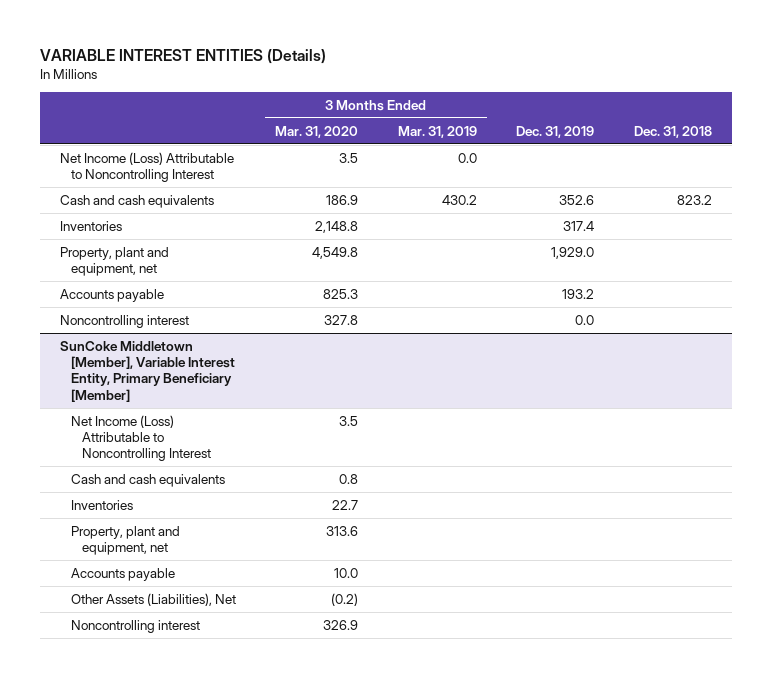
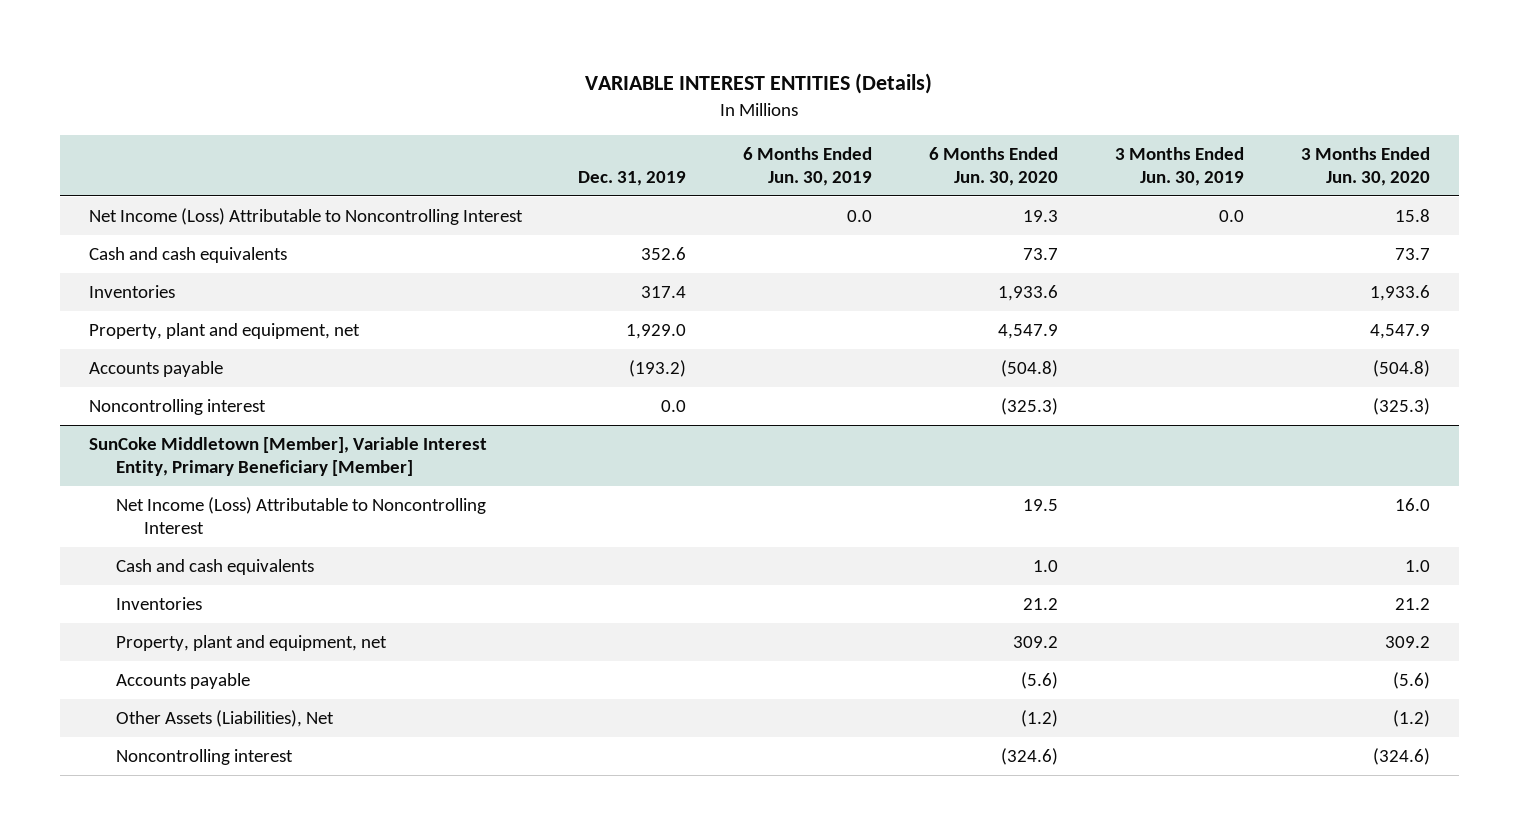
- | 3 Months Ended Mar. 31, 2020 | 3 Months Ended Mar. 31, 2019 | Dec. 31, 2019 | Dec. 31, 2018
+ | Dec. 31, 2019 | 6 Months Ended Jun. 30, 2019 | 6 Months Ended Jun. 30, 2020 | 3 Months Ended Jun. 30, 2019 | 3 Months Ended Jun. 30, 2020
- Accounts payable | 825.3 | | 193.2 |
+ Accounts payable | (193.2) | | (504.8) | | (504.8)

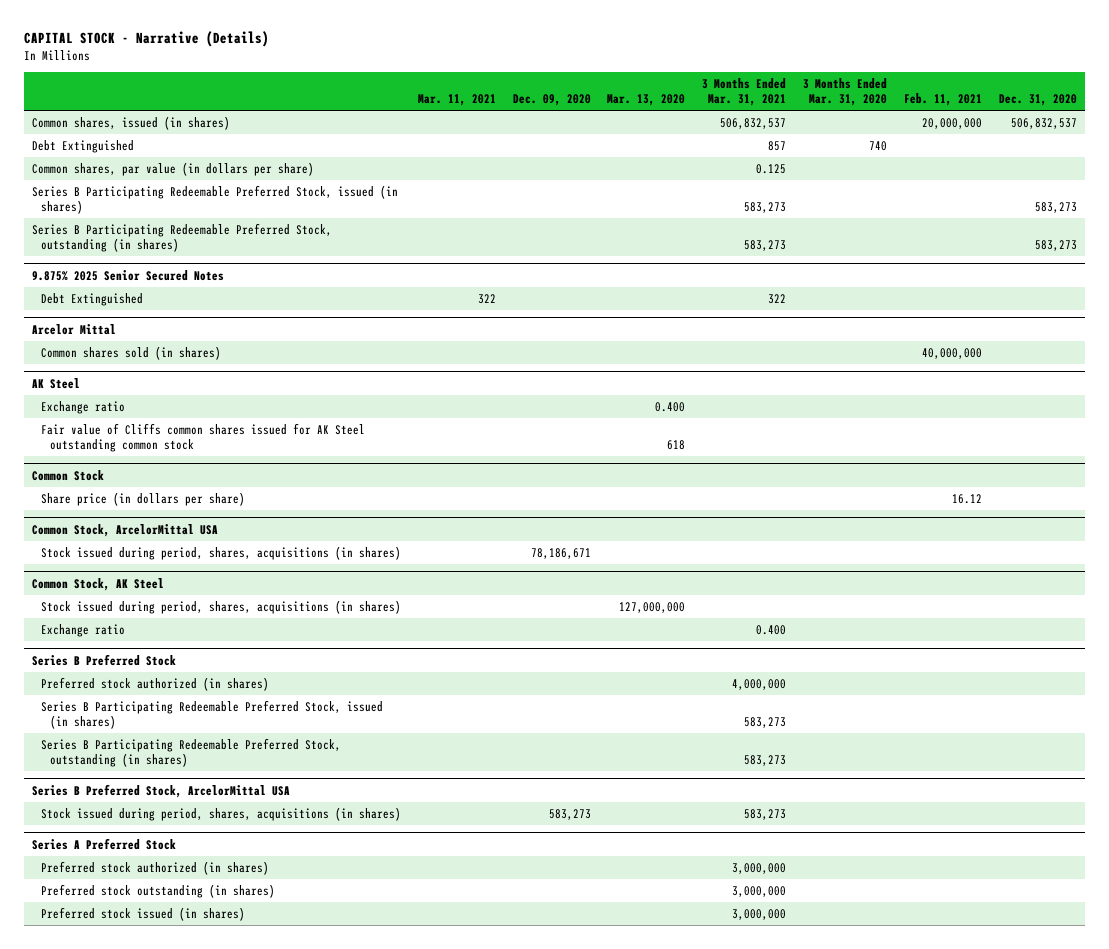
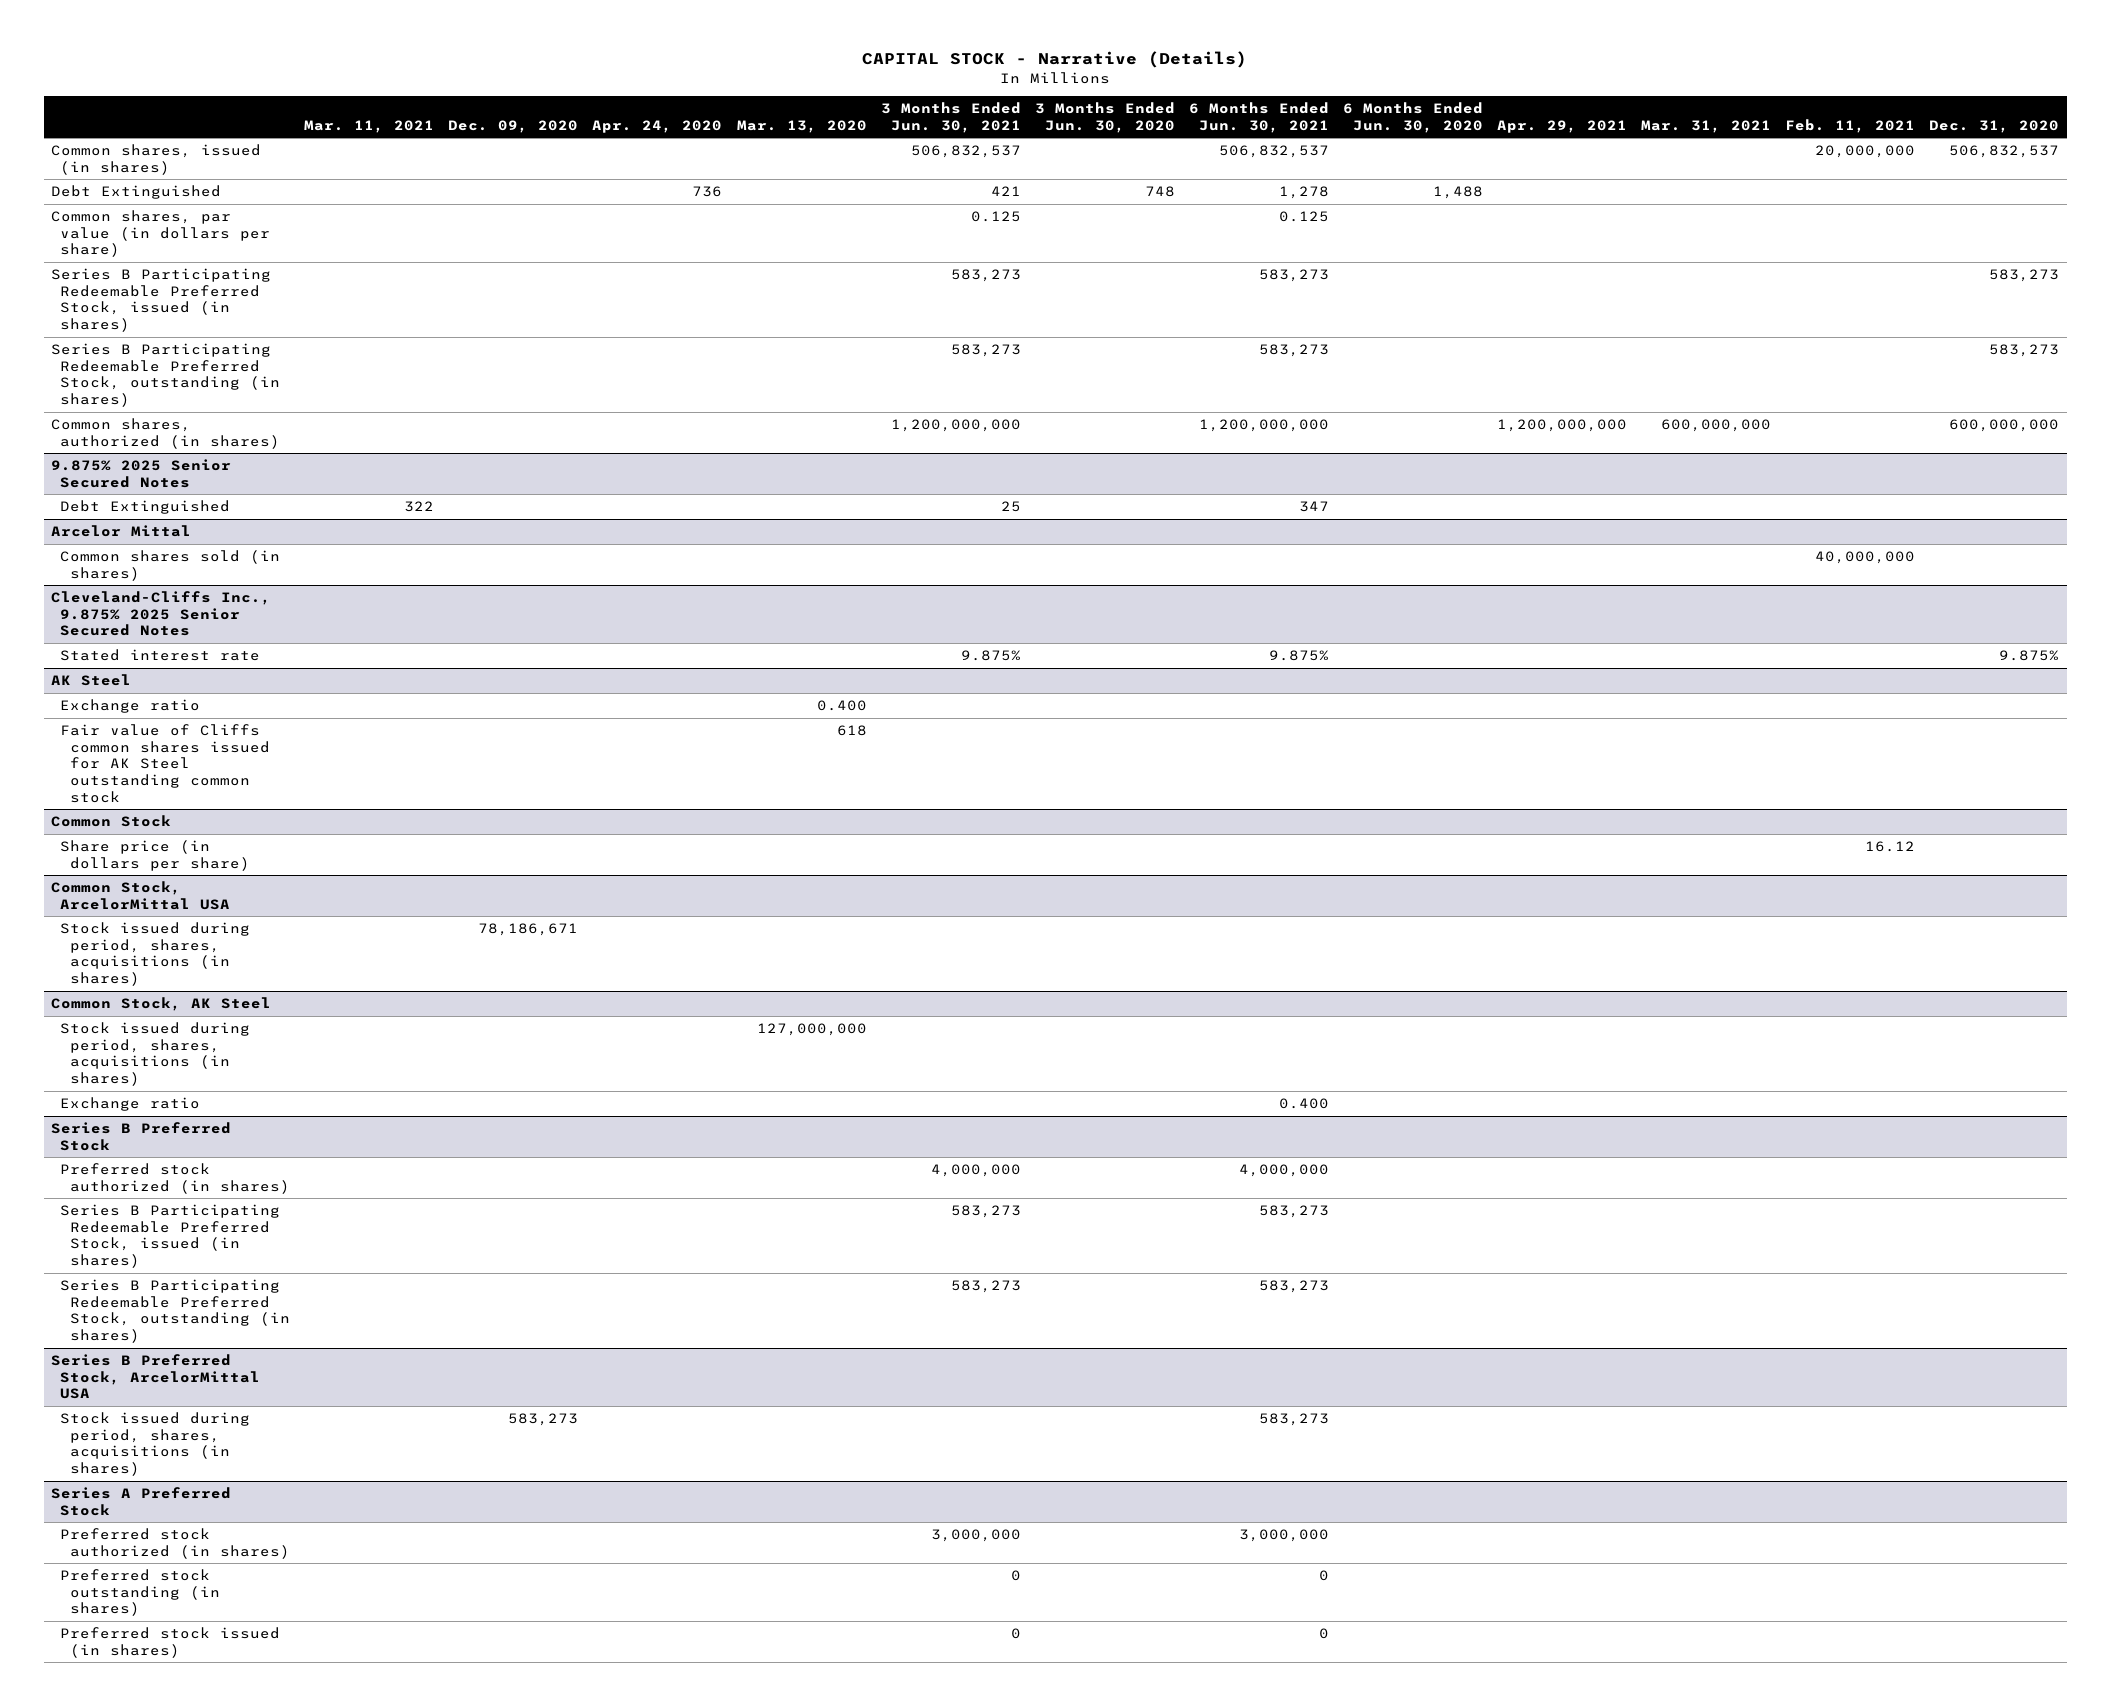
- | Mar. 11, 2021 | Dec. 09, 2020 | Mar. 13, 2020 | 3 Months Ended Mar. 31, 2021 | 3 Months Ended Mar. 31, 2020 | Feb. 11, 2021 | Dec. 31, 2020
+ | Mar. 11, 2021 | Dec. 09, 2020 | Apr. 24, 2020 | Mar. 13, 2020 | 3 Months Ended Jun. 30, 2021 | 3 Months Ended Jun. 30, 2020 | 6 Months Ended Jun. 30, 2021 | 6 Months Ended Jun. 30, 2020 | Apr. 29, 2021 | Mar. 31, 2021 | Feb. 11, 2021 | Dec. 31, 2020
+ Common shares, authorized (in shares) | | | | | 1,200,000,000 | | 1,200,000,000 | | 1,200,000,000 | 600,000,000 | | 600,000,000
+ Cleveland-Cliffs Inc., 9.875% 2025 Senior Secured Notes
+ Stated interest rate | | | | | 9.875% | | 9.875% | | | | | 9.875%

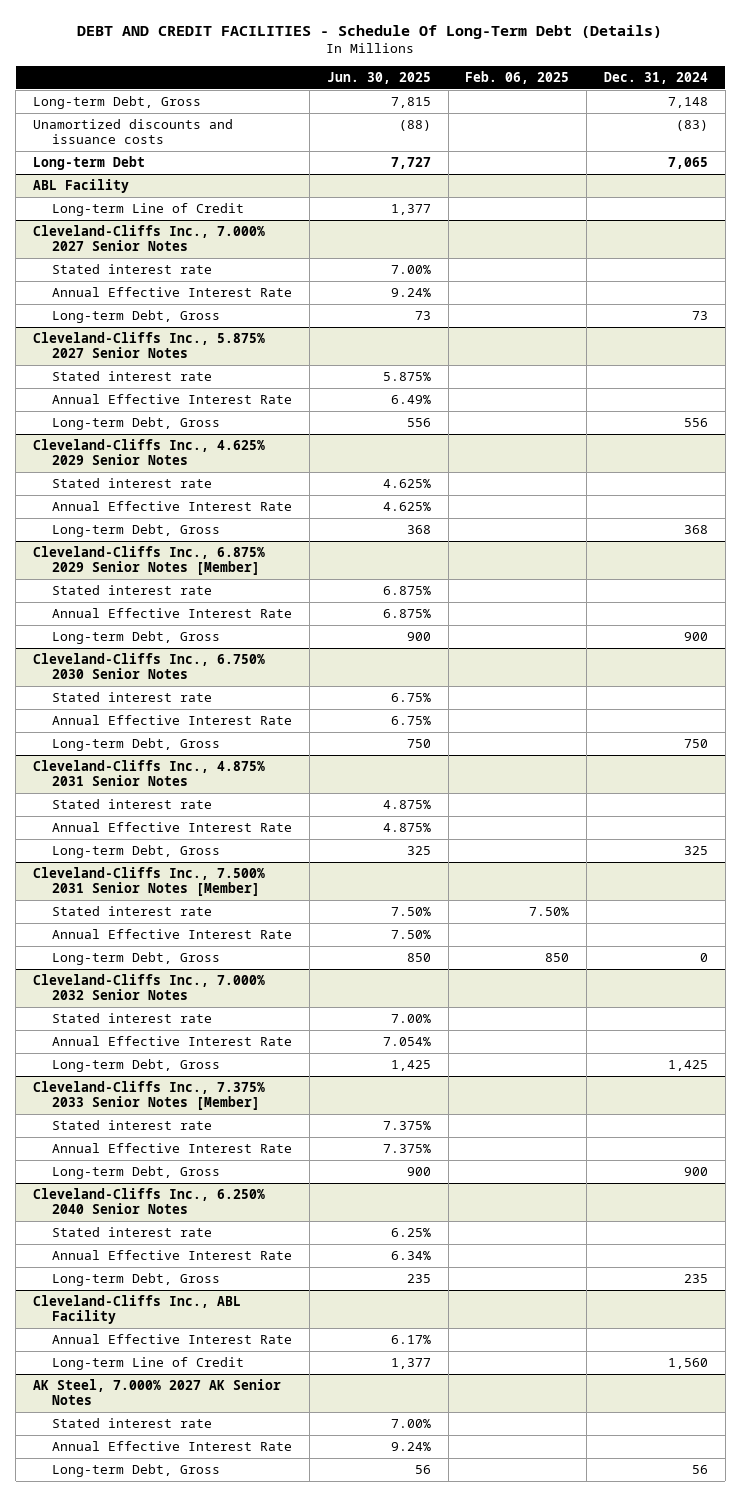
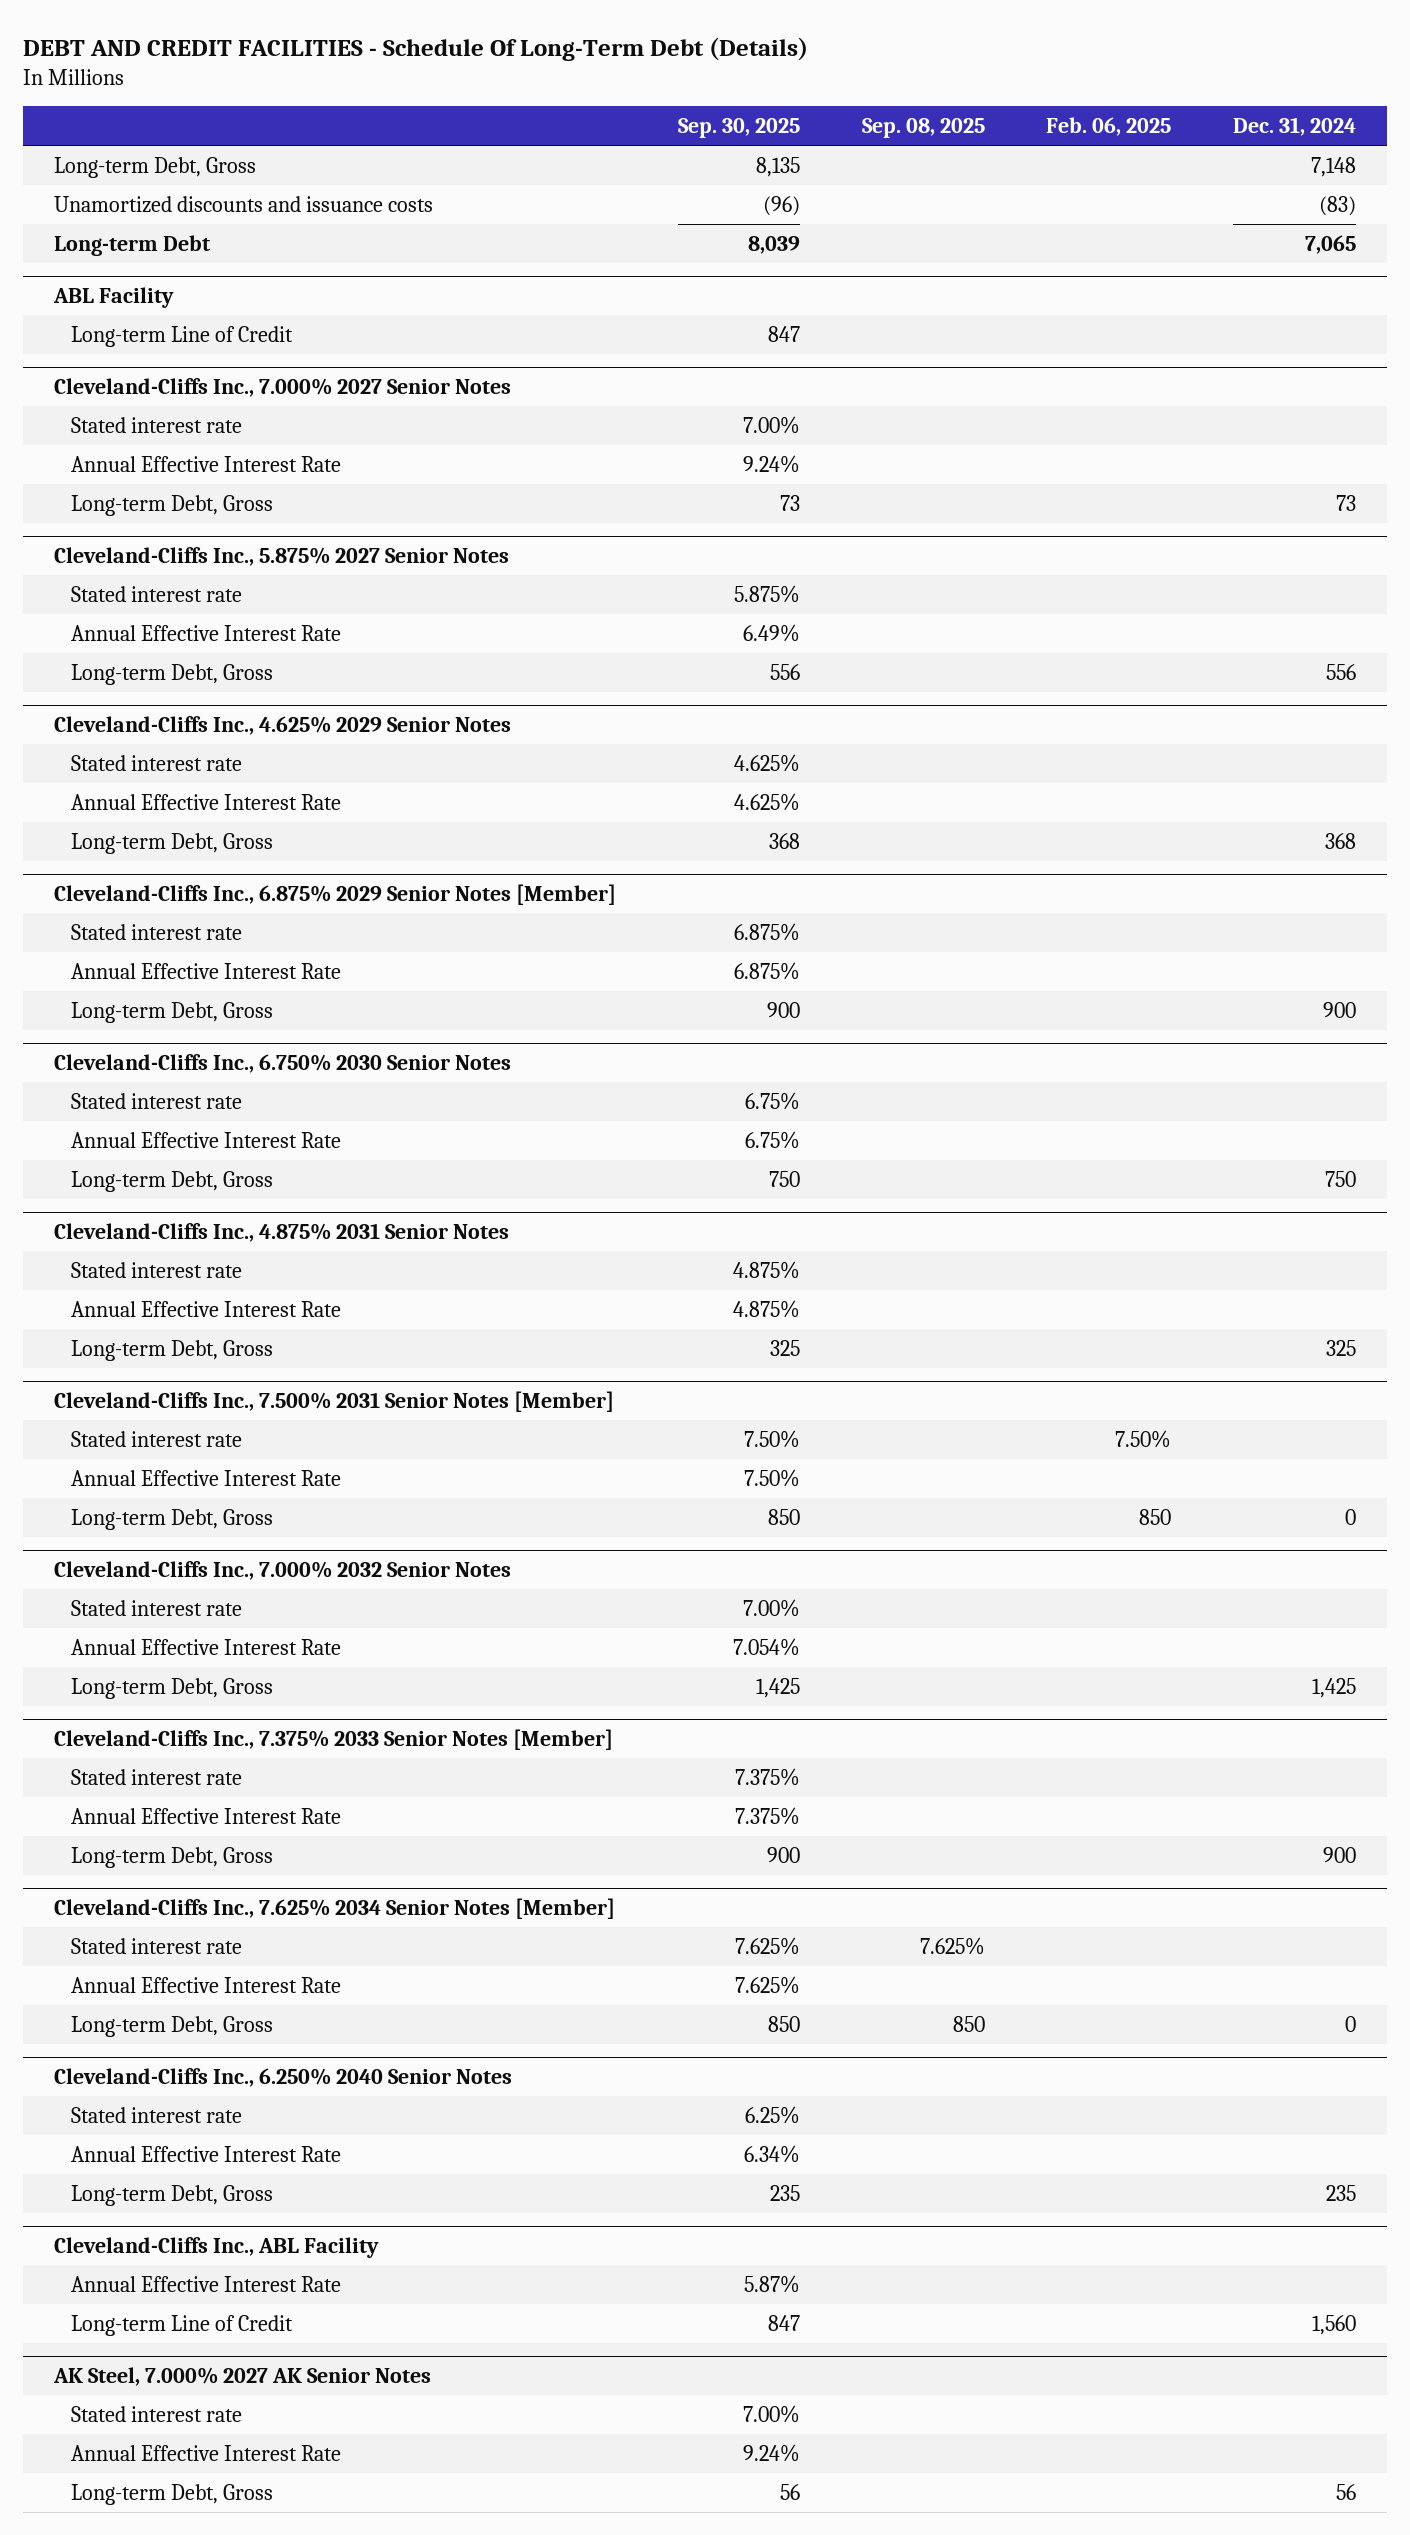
- | Jun. 30, 2025 | Feb. 06, 2025 | Dec. 31, 2024
+ | Sep. 30, 2025 | Sep. 08, 2025 | Feb. 06, 2025 | Dec. 31, 2024
+ Cleveland-Cliffs Inc., 7.625% 2034 Senior Notes [Member]
+ Stated interest rate | 7.625% | 7.625% | |
+ Annual Effective Interest Rate | 7.625% | | |
+ Long-term Debt, Gross | 850 | 850 | | 0

